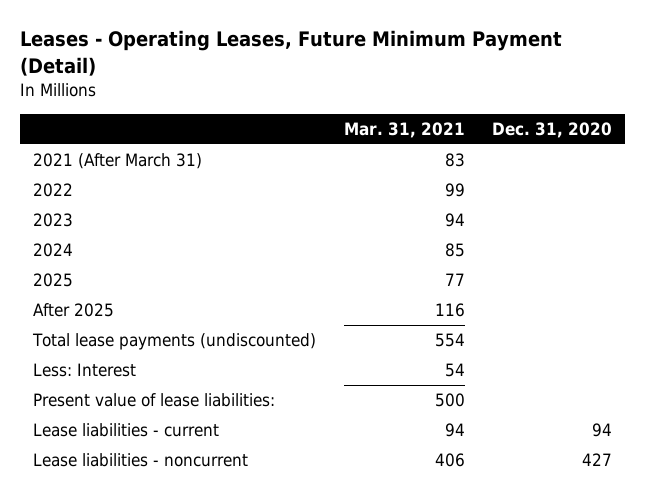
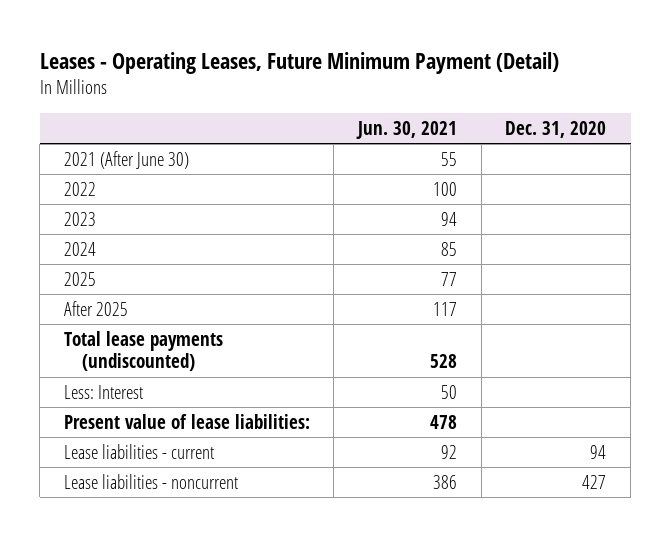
- | Mar. 31, 2021 | Dec. 31, 2020
+ | Jun. 30, 2021 | Dec. 31, 2020
- 2021 (After March 31) | 83 |
+ 2021 (After June 30) | 55 |

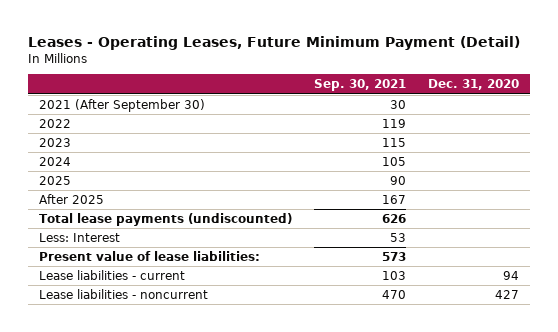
- | Jun. 30, 2021 | Dec. 31, 2020
+ | Sep. 30, 2021 | Dec. 31, 2020
- 2021 (After June 30) | 55 |
+ 2021 (After September 30) | 30 |

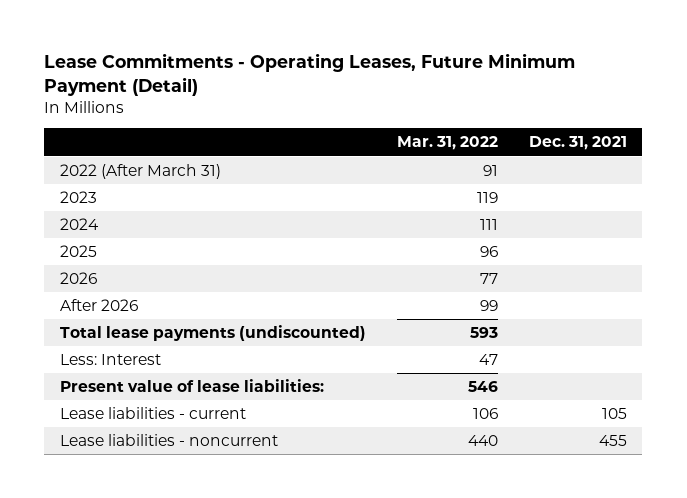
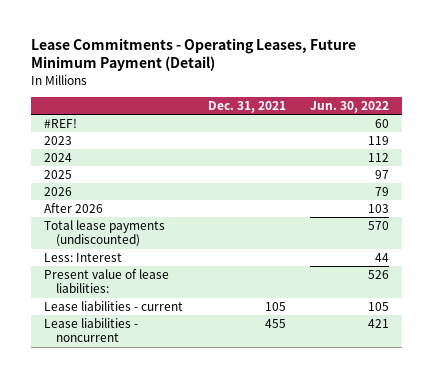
- | Mar. 31, 2022 | Dec. 31, 2021
+ | Dec. 31, 2021 | Jun. 30, 2022
- 2022 (After March 31) | 91 |
+ #REF! | | 60

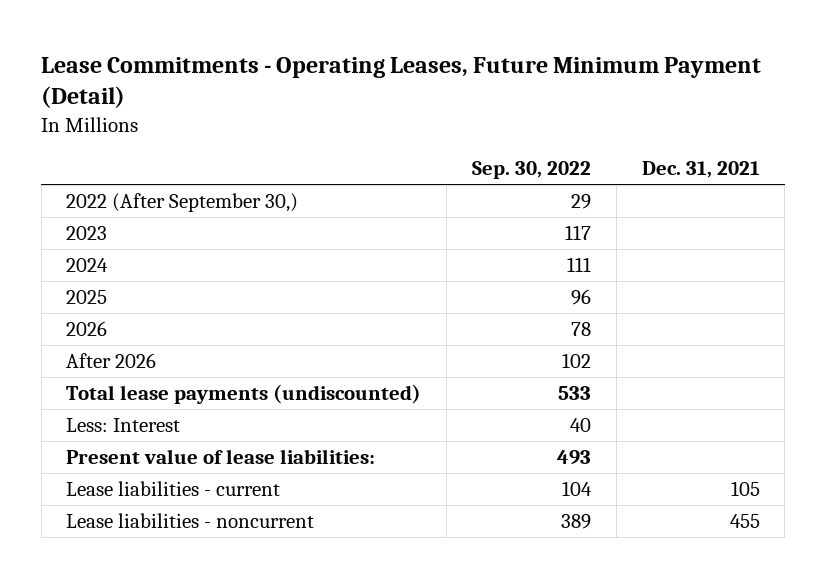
- | Dec. 31, 2021 | Jun. 30, 2022
+ | Sep. 30, 2022 | Dec. 31, 2021
- #REF! | | 60
+ 2022 (After September 30,) | 29 |

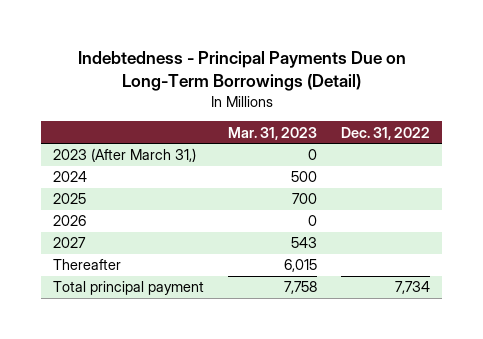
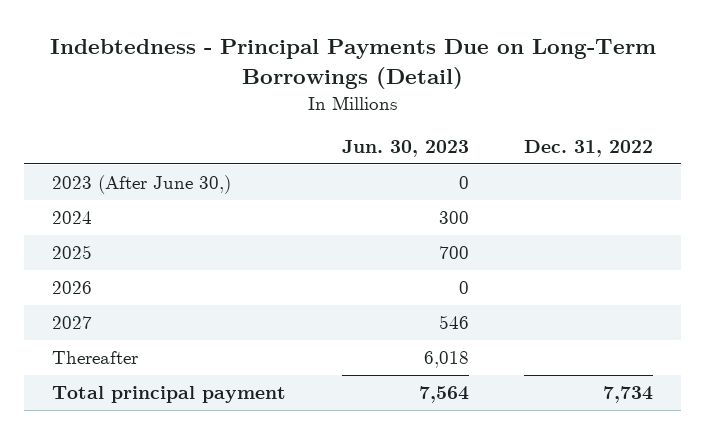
- | Mar. 31, 2023 | Dec. 31, 2022
+ | Jun. 30, 2023 | Dec. 31, 2022
- 2023 (After March 31,) | 0 |
+ 2023 (After June 30,) | 0 |

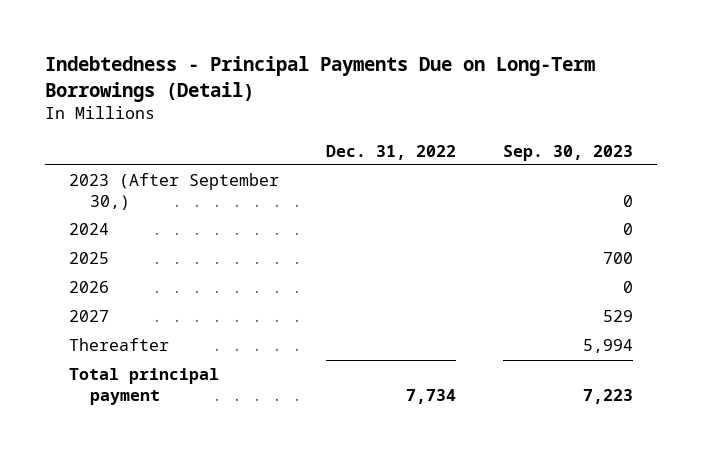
- | Jun. 30, 2023 | Dec. 31, 2022
+ | Dec. 31, 2022 | Sep. 30, 2023
- 2023 (After June 30,) | 0 |
+ 2023 (After September 30,) | | 0

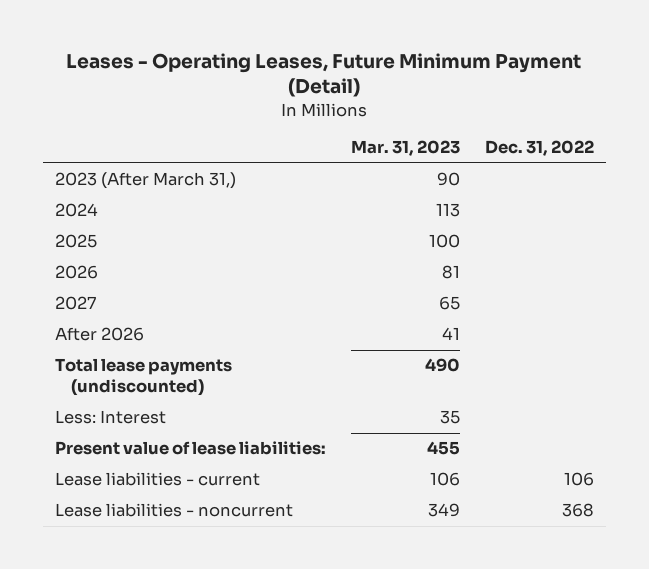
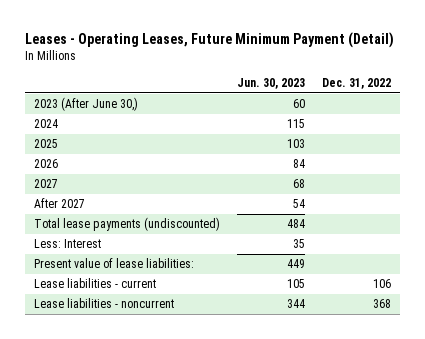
- | Mar. 31, 2023 | Dec. 31, 2022
+ | Jun. 30, 2023 | Dec. 31, 2022
- 2023 (After March 31,) | 90 |
+ 2023 (After June 30,) | 60 |
- After 2026 | 41 |
+ After 2027 | 54 |

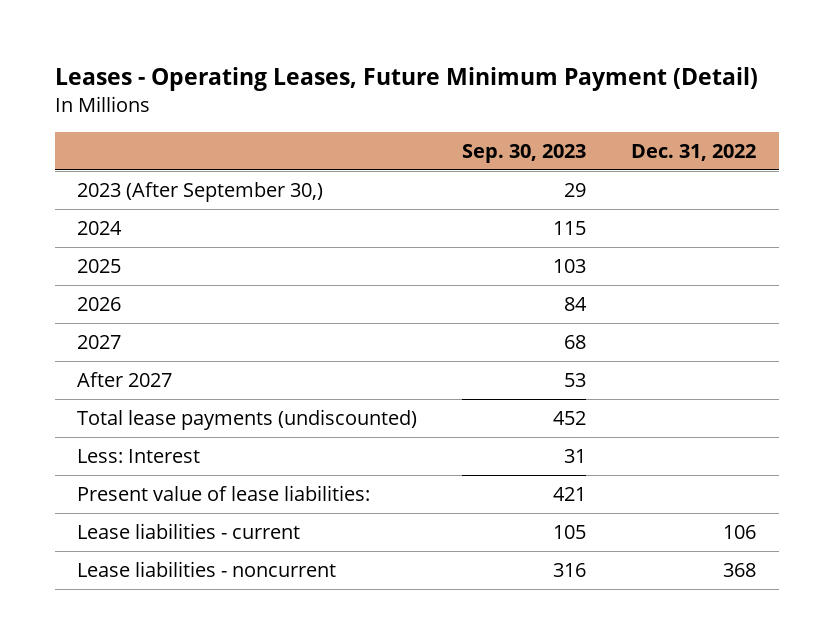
- | Jun. 30, 2023 | Dec. 31, 2022
+ | Sep. 30, 2023 | Dec. 31, 2022
- 2023 (After June 30,) | 60 |
+ 2023 (After September 30,) | 29 |

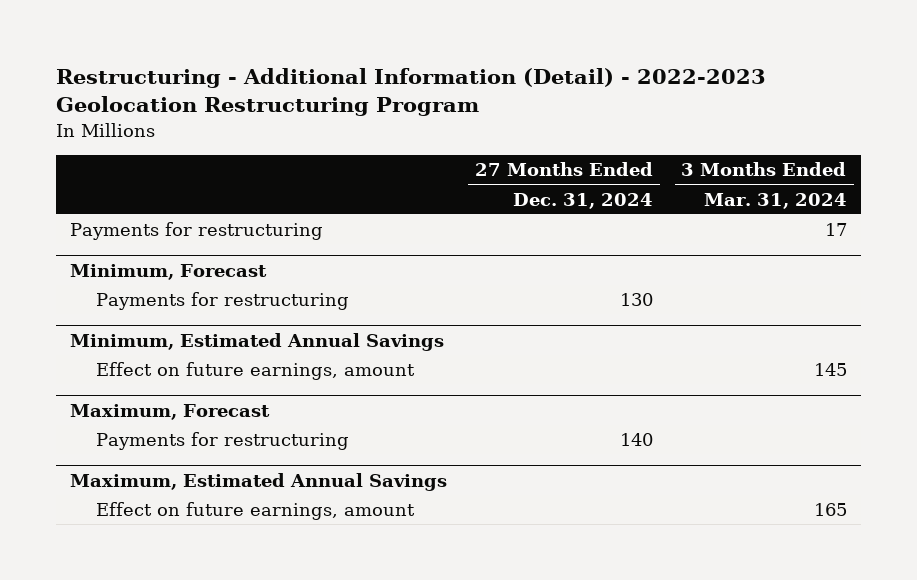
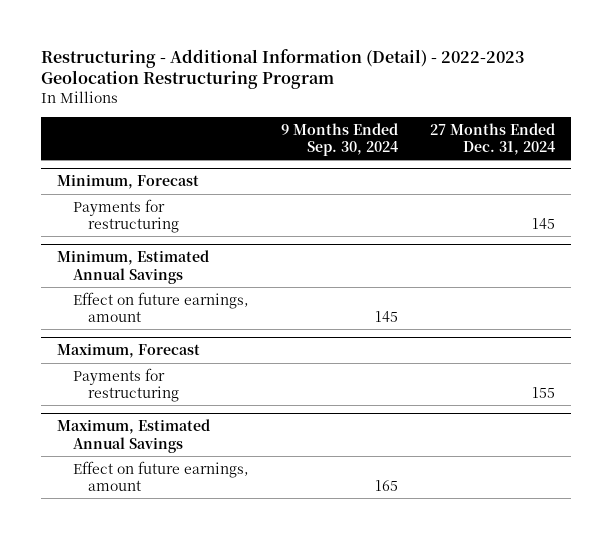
- | 27 Months Ended Dec. 31, 2024 | 3 Months Ended Mar. 31, 2024
+ | 9 Months Ended Sep. 30, 2024 | 27 Months Ended Dec. 31, 2024
- Payments for restructuring | | 17
@ Minimum, Forecast
- Payments for restructuring | 130 |
+ Payments for restructuring | | 145
@ Maximum, Forecast
- Payments for restructuring | 140 |
+ Payments for restructuring | | 155

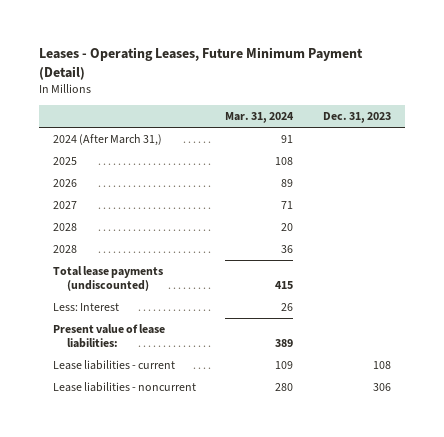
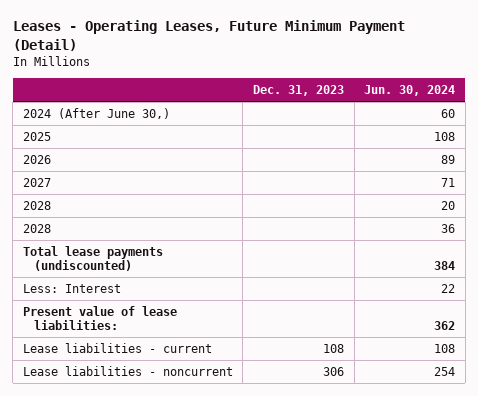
- | Mar. 31, 2024 | Dec. 31, 2023
+ | Dec. 31, 2023 | Jun. 30, 2024
- 2024 (After March 31,) | 91 |
+ 2024 (After June 30,) | | 60

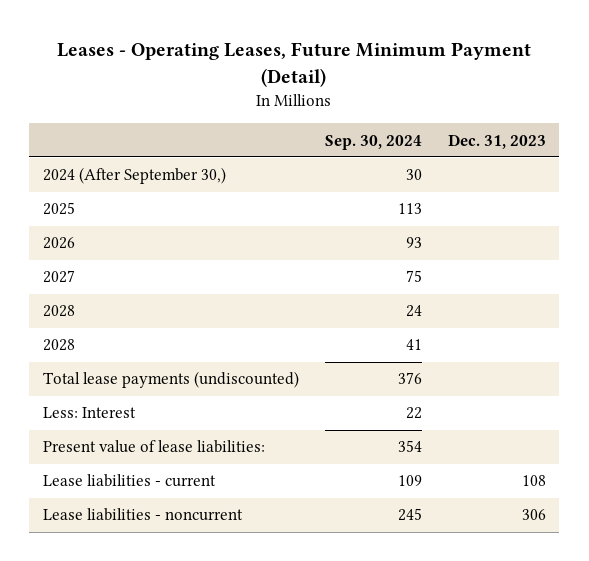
- | Dec. 31, 2023 | Jun. 30, 2024
+ | Sep. 30, 2024 | Dec. 31, 2023
- 2024 (After June 30,) | | 60
+ 2024 (After September 30,) | 30 |

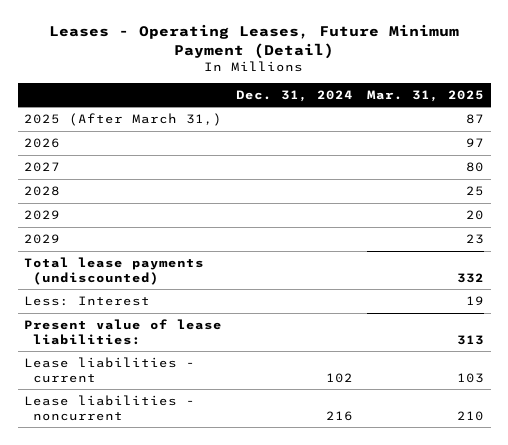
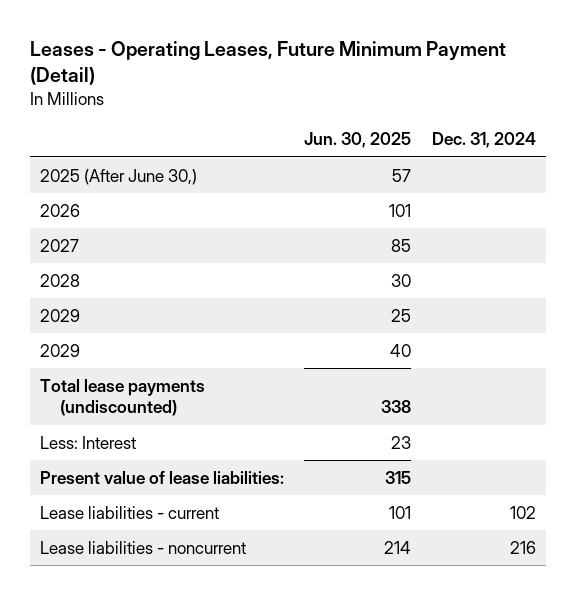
- | Dec. 31, 2024 | Mar. 31, 2025
+ | Jun. 30, 2025 | Dec. 31, 2024
- 2025 (After March 31,) | | 87
+ 2025 (After June 30,) | 57 |

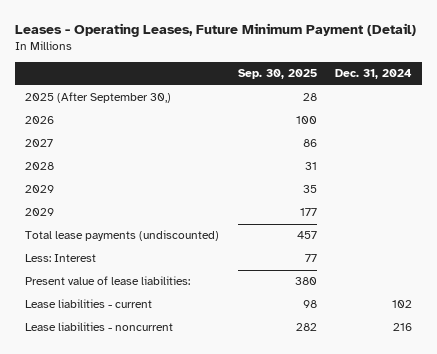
- | Jun. 30, 2025 | Dec. 31, 2024
+ | Sep. 30, 2025 | Dec. 31, 2024
- 2025 (After June 30,) | 57 |
+ 2025 (After September 30,) | 28 |

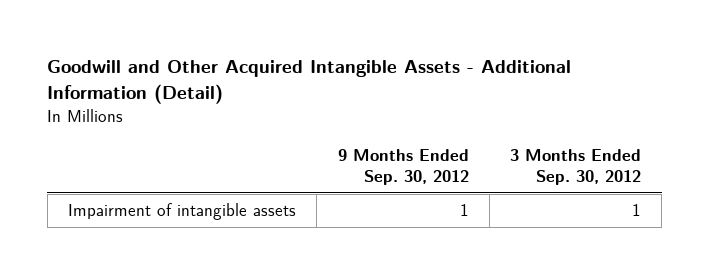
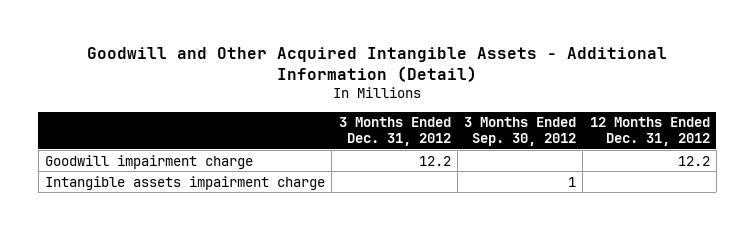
- | 9 Months Ended Sep. 30, 2012 | 3 Months Ended Sep. 30, 2012
+ | 3 Months Ended Dec. 31, 2012 | 3 Months Ended Sep. 30, 2012 | 12 Months Ended Dec. 31, 2012
- Impairment of intangible assets | 1 | 1
+ Goodwill impairment charge | 12.2 | | 12.2
+ Intangible assets impairment charge | | 1 |

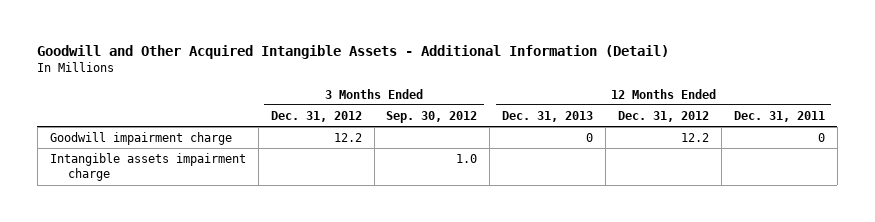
- | 3 Months Ended Dec. 31, 2012 | 3 Months Ended Sep. 30, 2012 | 12 Months Ended Dec. 31, 2012
+ | 3 Months Ended Dec. 31, 2012 | 3 Months Ended Sep. 30, 2012 | 12 Months Ended Dec. 31, 2013 | 12 Months Ended Dec. 31, 2012 | 12 Months Ended Dec. 31, 2011
- Intangible assets impairment charge | | 1 |
+ Intangible assets impairment charge | | 1.0 | | |

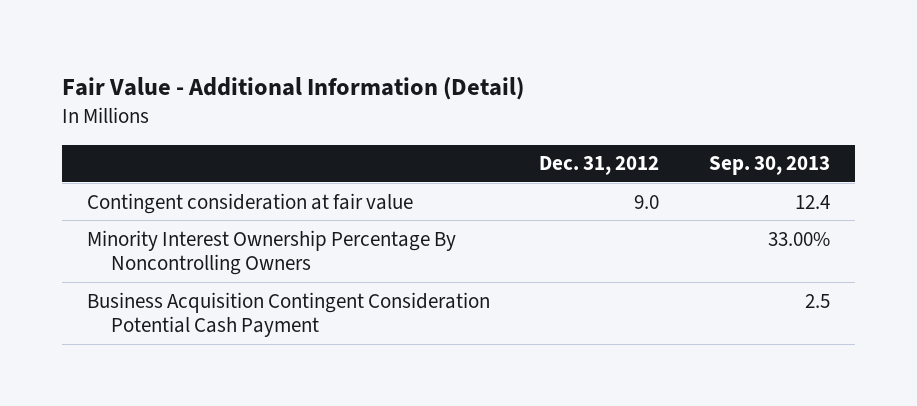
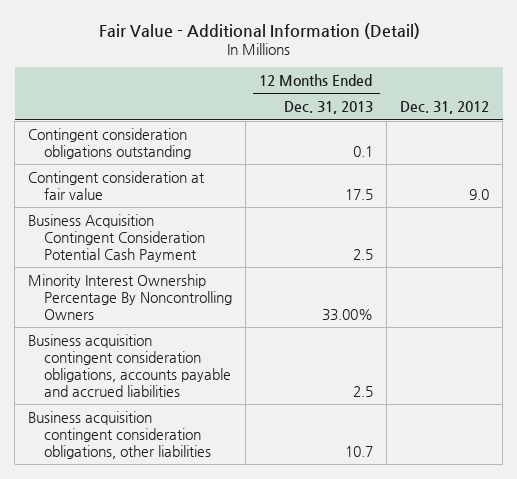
- | Dec. 31, 2012 | Sep. 30, 2013
+ | 12 Months Ended Dec. 31, 2013 | Dec. 31, 2012
+ Contingent consideration obligations outstanding | 0.1 |
moved down: Minority Interest Ownership Percentage By Noncontrolling Owners | 33.00% |
+ Business acquisition contingent consideration obligations, accounts payable and accrued liabilities | 2.5 |
+ Business acquisition contingent consideration obligations, other liabilities | 10.7 |

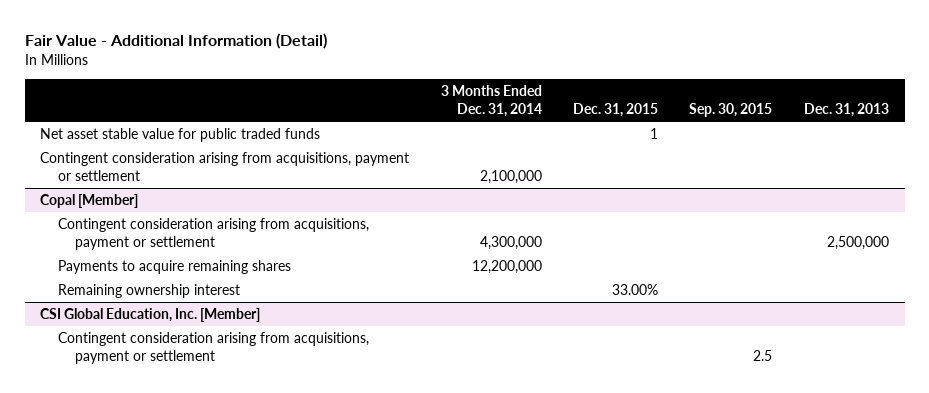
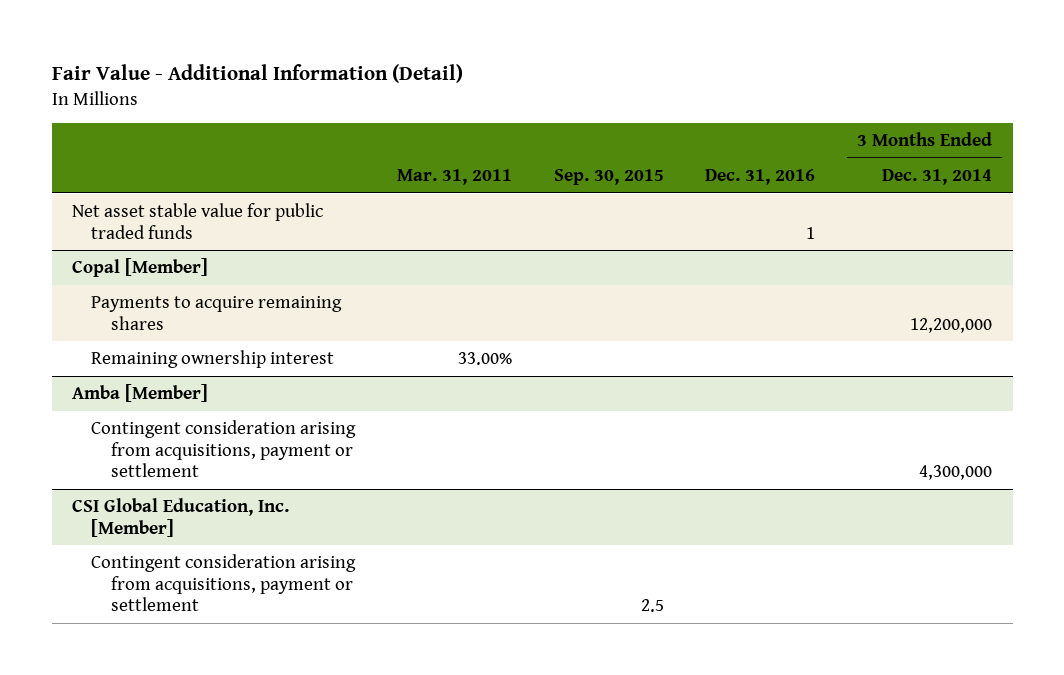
- | 3 Months Ended Dec. 31, 2014 | Dec. 31, 2015 | Sep. 30, 2015 | Dec. 31, 2013
+ | Mar. 31, 2011 | Sep. 30, 2015 | Dec. 31, 2016 | 3 Months Ended Dec. 31, 2014
- Contingent consideration arising from acquisitions, payment or settlement | 2,100,000 | | |
@ Copal [Member]
- Contingent consideration arising from acquisitions, payment or settlement | 4,300,000 | | | 2,500,000
+ Amba [Member]
+ Contingent consideration arising from acquisitions, payment or settlement | | | | 4,300,000

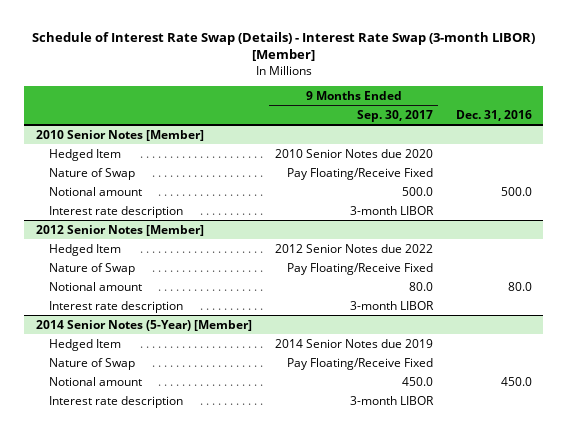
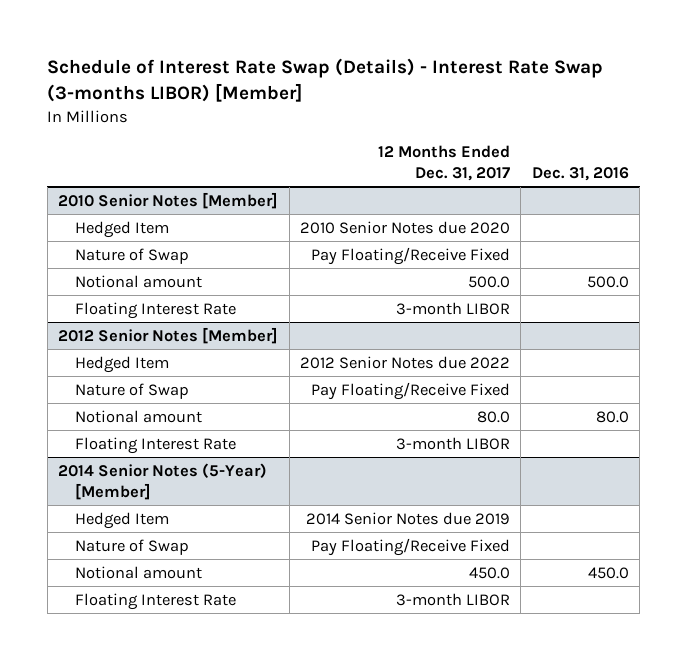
- Schedule of Interest Rate Swap (Details) - Interest Rate Swap (3-month LIBOR) [Member]
+ Schedule of Interest Rate Swap (Details) - Interest Rate Swap (3-months LIBOR) [Member]
- | 9 Months Ended Sep. 30, 2017 | Dec. 31, 2016
+ | 12 Months Ended Dec. 31, 2017 | Dec. 31, 2016
@ 2010 Senior Notes [Member]
- Interest rate description | 3-month LIBOR |
+ Floating Interest Rate | 3-month LIBOR |
@ 2012 Senior Notes [Member]
- Interest rate description | 3-month LIBOR |
+ Floating Interest Rate | 3-month LIBOR |
@ 2014 Senior Notes (5-Year) [Member]
- Interest rate description | 3-month LIBOR |
+ Floating Interest Rate | 3-month LIBOR |

